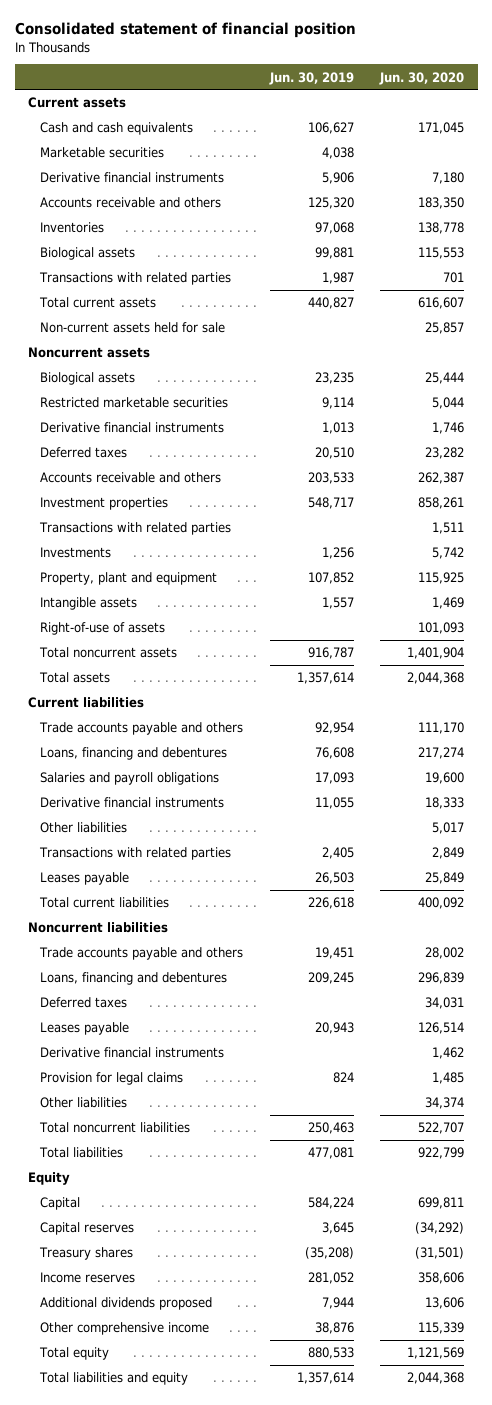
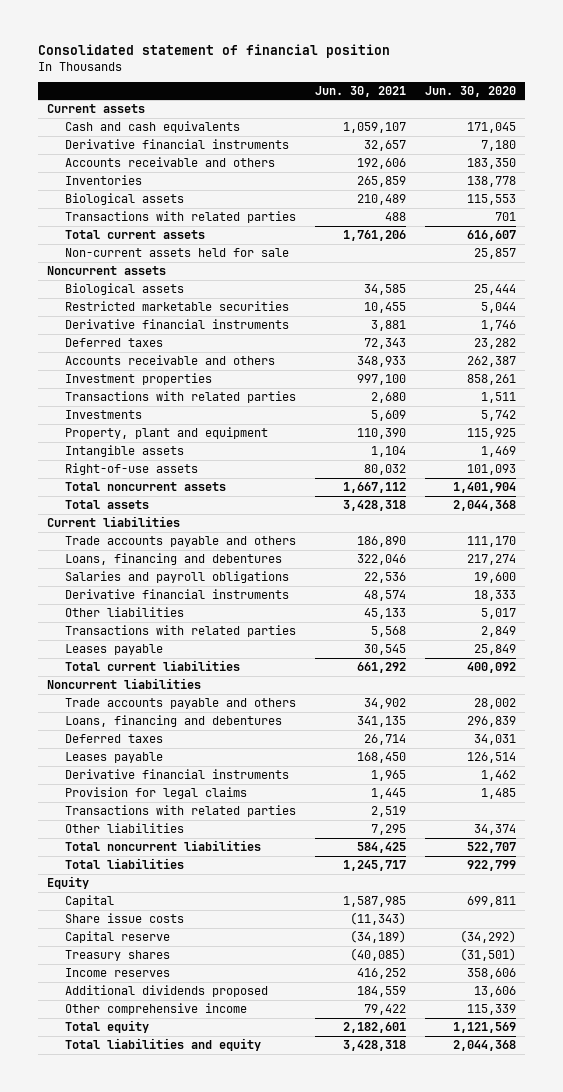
- | Jun. 30, 2019 | Jun. 30, 2020
+ | Jun. 30, 2021 | Jun. 30, 2020
- Marketable securities | 4,038 |
- Right-of-use of assets | | 101,093
+ Right-of-use assets | 80,032 | 101,093
+ Transactions with related parties | 2,519 |
- Capital reserves | 3,645 | (34,292)
+ Share issue costs | (11,343) |
+ Capital reserve | (34,189) | (34,292)

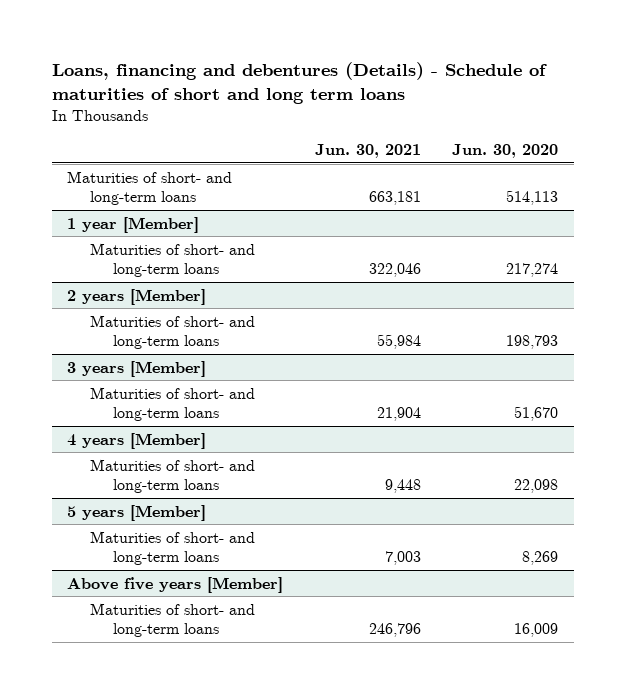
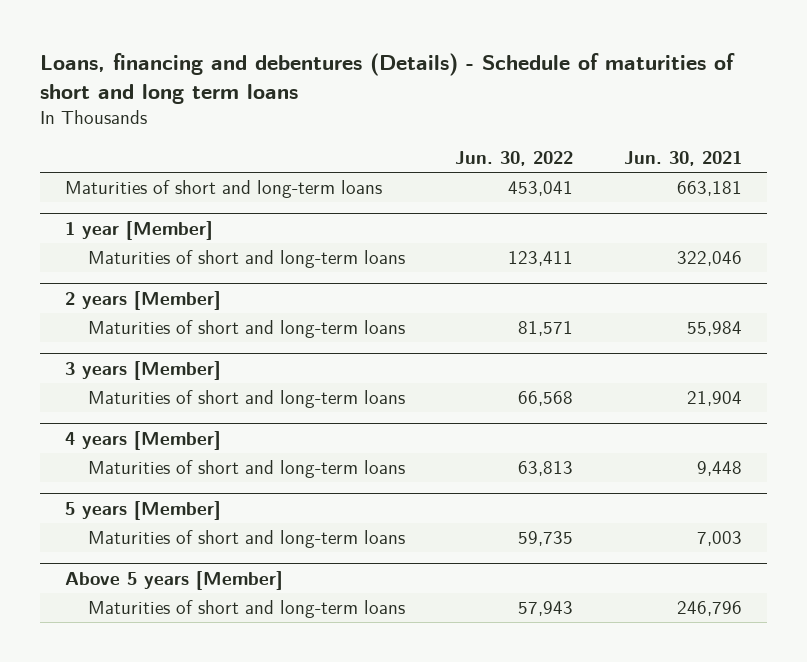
- | Jun. 30, 2021 | Jun. 30, 2020
+ | Jun. 30, 2022 | Jun. 30, 2021
- Maturities of short- and long-term loans | 663,181 | 514,113
+ Maturities of short and long-term loans | 453,041 | 663,181
@ 1 year [Member]
- Maturities of short- and long-term loans | 322,046 | 217,274
+ Maturities of short and long-term loans | 123,411 | 322,046
@ 2 years [Member]
- Maturities of short- and long-term loans | 55,984 | 198,793
+ Maturities of short and long-term loans | 81,571 | 55,984
@ 3 years [Member]
- Maturities of short- and long-term loans | 21,904 | 51,670
+ Maturities of short and long-term loans | 66,568 | 21,904
@ 4 years [Member]
- Maturities of short- and long-term loans | 9,448 | 22,098
+ Maturities of short and long-term loans | 63,813 | 9,448
@ 5 years [Member]
- Maturities of short- and long-term loans | 7,003 | 8,269
- Above five years [Member]
- Maturities of short- and long-term loans | 246,796 | 16,009
@ 5 years [Member]
+ Maturities of short and long-term loans | 59,735 | 7,003
+ Above 5 years [Member]
+ Maturities of short and long-term loans | 57,943 | 246,796

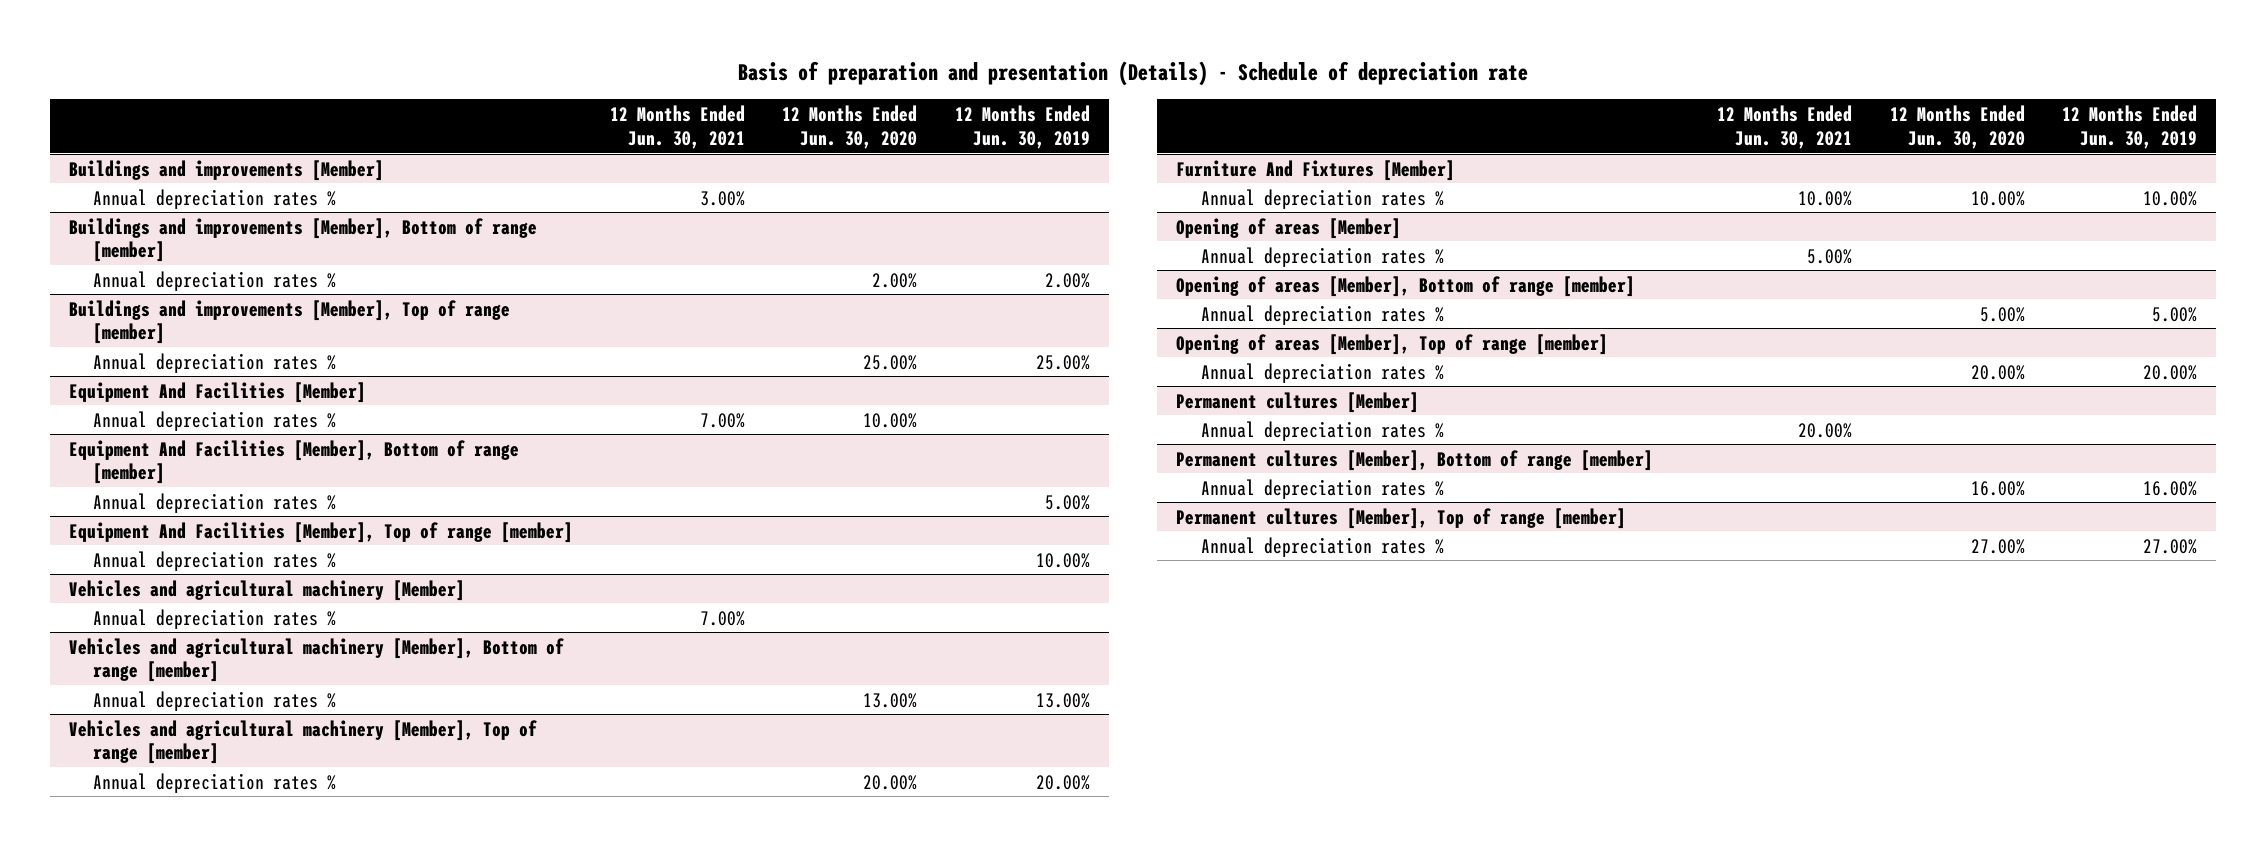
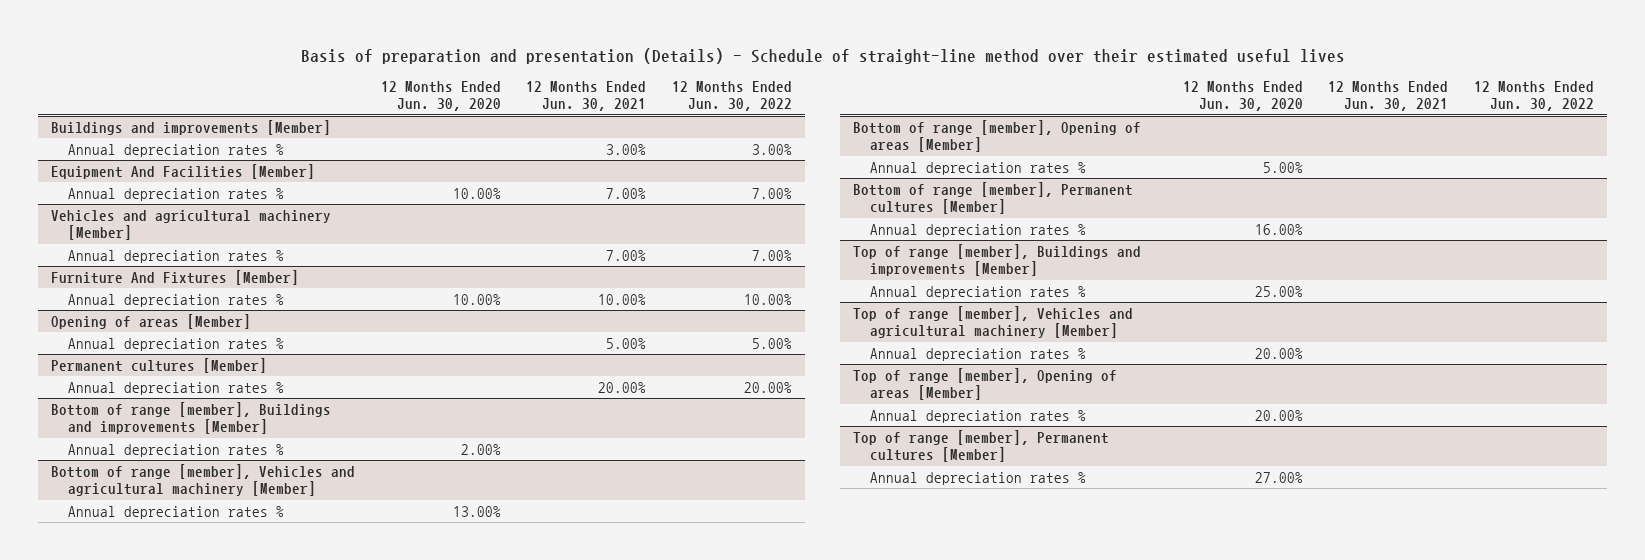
- Basis of preparation and presentation (Details) - Schedule of depreciation rate
+ Basis of preparation and presentation (Details) - Schedule of straight-line method over their estimated useful lives
- | 12 Months Ended Jun. 30, 2021 | 12 Months Ended Jun. 30, 2020 | 12 Months Ended Jun. 30, 2019
+ | 12 Months Ended Jun. 30, 2020 | 12 Months Ended Jun. 30, 2021 | 12 Months Ended Jun. 30, 2022
- Buildings and improvements [Member], Bottom of range [member]
- Annual depreciation rates % | | 2.00% | 2.00%
- Buildings and improvements [Member], Top of range [member]
- Annual depreciation rates % | | 25.00% | 25.00%
- Equipment And Facilities [Member], Bottom of range [member]
- Annual depreciation rates % | | | 5.00%
- Equipment And Facilities [Member], Top of range [member]
- Annual depreciation rates % | | | 10.00%
- Vehicles and agricultural machinery [Member], Bottom of range [member]
- Annual depreciation rates % | | 13.00% | 13.00%
- Vehicles and agricultural machinery [Member], Top of range [member]
- Annual depreciation rates % | | 20.00% | 20.00%
- Opening of areas [Member], Bottom of range [member]
- Annual depreciation rates % | | 5.00% | 5.00%
- Opening of areas [Member], Top of range [member]
- Annual depreciation rates % | | 20.00% | 20.00%
- Permanent cultures [Member], Bottom of range [member]
+ Bottom of range [member], Buildings and improvements [Member]
+ Annual depreciation rates % | 2.00% | |
+ Bottom of range [member], Vehicles and agricultural machinery [Member]
+ Annual depreciation rates % | 13.00% | |
+ Bottom of range [member], Opening of areas [Member]
+ Annual depreciation rates % | 5.00% | |
+ Bottom of range [member], Permanent cultures [Member]
- Permanent cultures [Member], Top of range [member]
+ Top of range [member], Buildings and improvements [Member]
+ Annual depreciation rates % | 25.00% | |
+ Top of range [member], Vehicles and agricultural machinery [Member]
+ Annual depreciation rates % | 20.00% | |
+ Top of range [member], Opening of areas [Member]
+ Annual depreciation rates % | 20.00% | |
+ Top of range [member], Permanent cultures [Member]

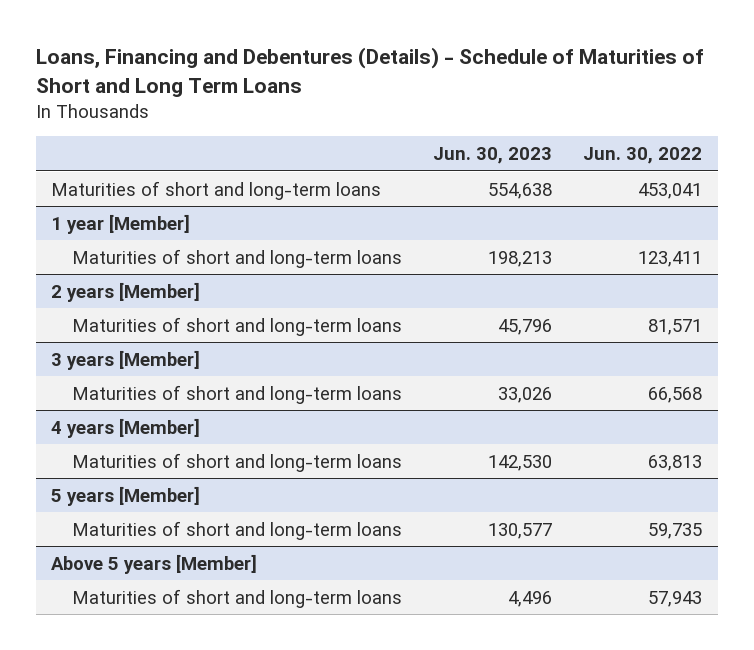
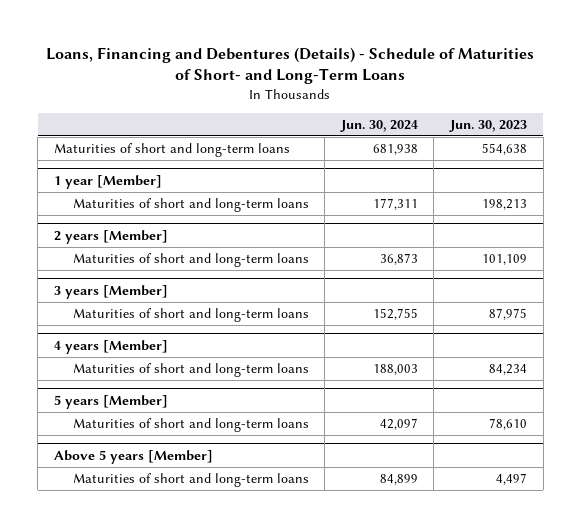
- Loans, Financing and Debentures (Details) - Schedule of Maturities of Short and Long Term Loans
+ Loans, Financing and Debentures (Details) - Schedule of Maturities of Short- and Long-Term Loans
- | Jun. 30, 2023 | Jun. 30, 2022
+ | Jun. 30, 2024 | Jun. 30, 2023
@ 2 years [Member]
- Maturities of short and long-term loans | 45,796 | 81,571
+ Maturities of short and long-term loans | 36,873 | 101,109
@ 3 years [Member]
- Maturities of short and long-term loans | 33,026 | 66,568
+ Maturities of short and long-term loans | 152,755 | 87,975
@ 4 years [Member]
- Maturities of short and long-term loans | 142,530 | 63,813
+ Maturities of short and long-term loans | 188,003 | 84,234
@ 5 years [Member]
- Maturities of short and long-term loans | 130,577 | 59,735
+ Maturities of short and long-term loans | 42,097 | 78,610
@ Above 5 years [Member]
- Maturities of short and long-term loans | 4,496 | 57,943
+ Maturities of short and long-term loans | 84,899 | 4,497

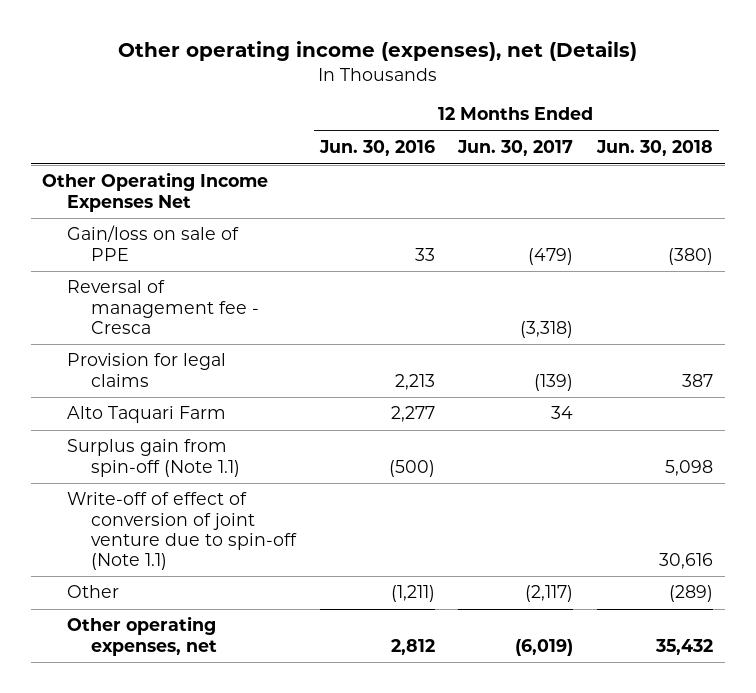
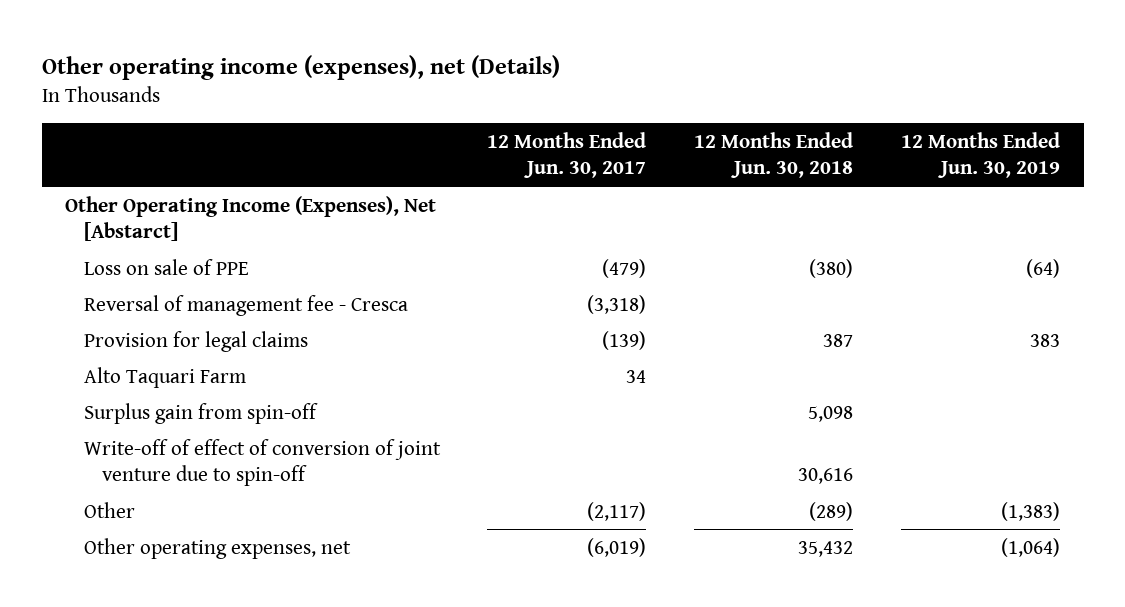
- | 12 Months Ended Jun. 30, 2016 | 12 Months Ended Jun. 30, 2017 | 12 Months Ended Jun. 30, 2018
+ | 12 Months Ended Jun. 30, 2017 | 12 Months Ended Jun. 30, 2018 | 12 Months Ended Jun. 30, 2019
- Other Operating Income Expenses Net
- Gain/loss on sale of PPE | 33 | (479) | (380)
+ Other Operating Income (Expenses), Net [Abstarct]
+ Loss on sale of PPE | (479) | (380) | (64)
- Surplus gain from spin-off (Note 1.1) | (500) | | 5,098
- Write-off of effect of conversion of joint venture due to spin-off (Note 1.1) | | | 30,616
+ Surplus gain from spin-off | | 5,098 |
+ Write-off of effect of conversion of joint venture due to spin-off | | 30,616 |

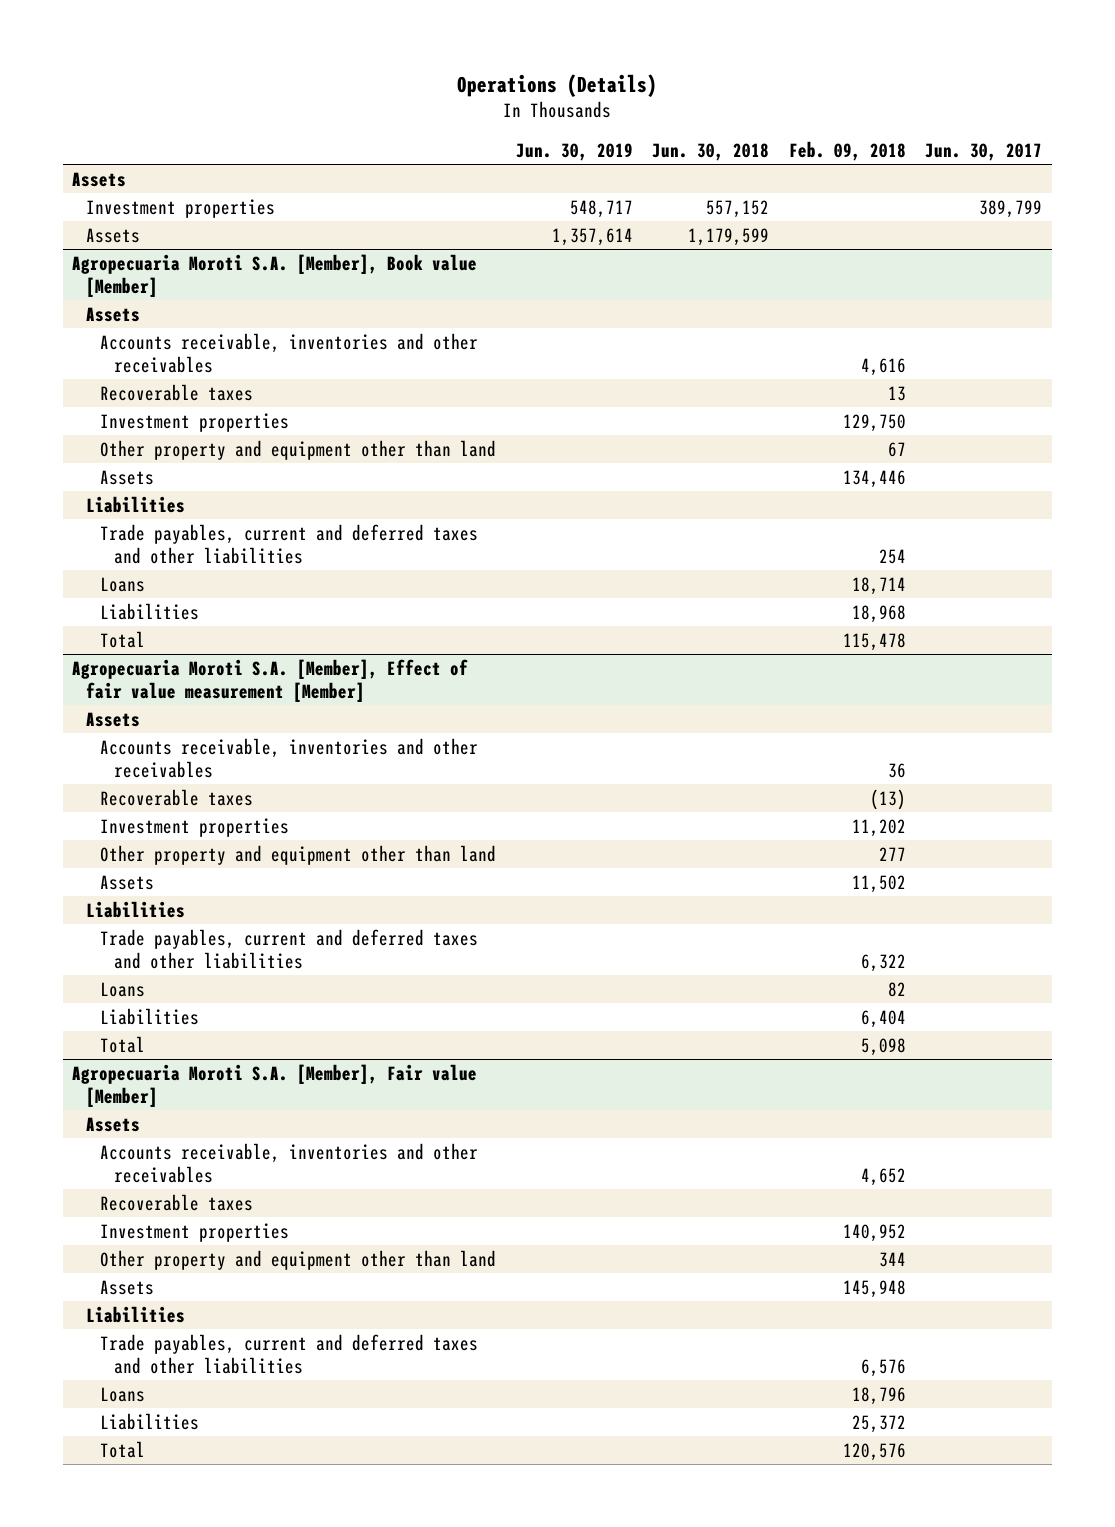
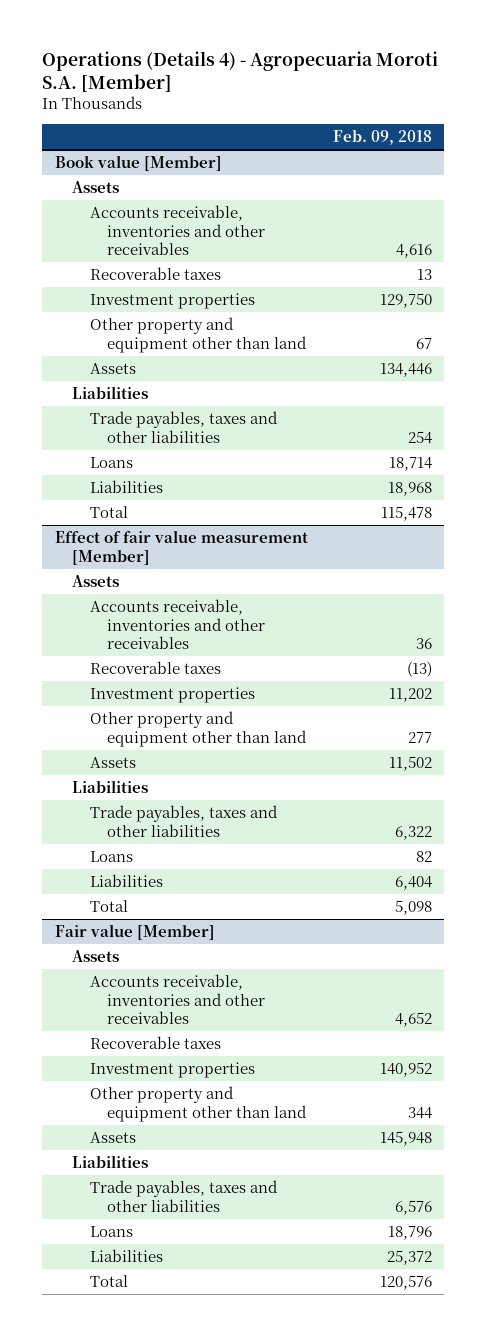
- Operations (Details)
+ Operations (Details 4) - Agropecuaria Moroti S.A. [Member]
- | Jun. 30, 2019 | Jun. 30, 2018 | Feb. 09, 2018 | Jun. 30, 2017
+ | Feb. 09, 2018
- Assets
- Investment properties | 548,717 | 557,152 | | 389,799
- Assets | 1,357,614 | 1,179,599 | |
- Agropecuaria Moroti S.A. [Member], Book value [Member]
+ Book value [Member]
- Trade payables, current and deferred taxes and other liabilities | | | 254 |
+ Trade payables, taxes and other liabilities | 254
- Agropecuaria Moroti S.A. [Member], Effect of fair value measurement [Member]
+ Effect of fair value measurement [Member]
- Trade payables, current and deferred taxes and other liabilities | | | 6,322 |
+ Trade payables, taxes and other liabilities | 6,322
- Agropecuaria Moroti S.A. [Member], Fair value [Member]
+ Fair value [Member]
- Trade payables, current and deferred taxes and other liabilities | | | 6,576 |
+ Trade payables, taxes and other liabilities | 6,576

